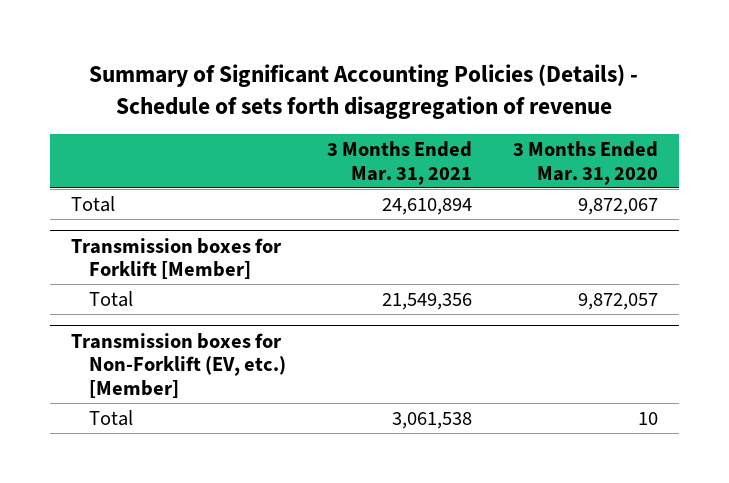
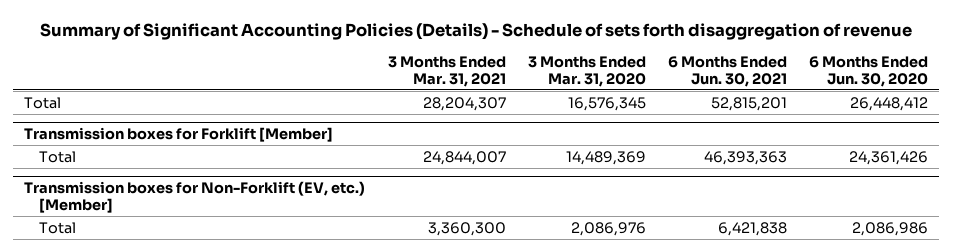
- | 3 Months Ended Mar. 31, 2021 | 3 Months Ended Mar. 31, 2020
+ | 3 Months Ended Mar. 31, 2021 | 3 Months Ended Mar. 31, 2020 | 6 Months Ended Jun. 30, 2021 | 6 Months Ended Jun. 30, 2020
- Total | 24,610,894 | 9,872,067
+ Total | 28,204,307 | 16,576,345 | 52,815,201 | 26,448,412
@ Transmission boxes for Forklift [Member]
- Total | 21,549,356 | 9,872,057
+ Total | 24,844,007 | 14,489,369 | 46,393,363 | 24,361,426
@ Transmission boxes for Non-Forklift (EV, etc.) [Member]
- Total | 3,061,538 | 10
+ Total | 3,360,300 | 2,086,976 | 6,421,838 | 2,086,986

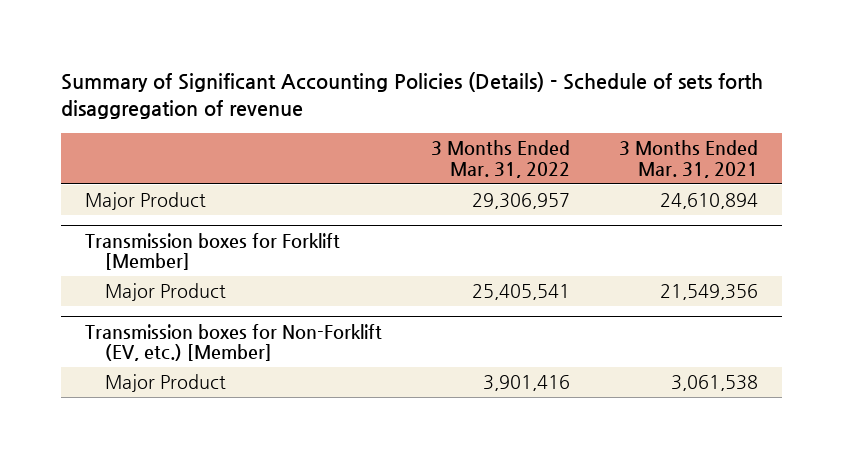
- | 3 Months Ended Mar. 31, 2021 | 3 Months Ended Mar. 31, 2020 | 6 Months Ended Jun. 30, 2021 | 6 Months Ended Jun. 30, 2020
+ | 3 Months Ended Mar. 31, 2022 | 3 Months Ended Mar. 31, 2021
- Total | 28,204,307 | 16,576,345 | 52,815,201 | 26,448,412
+ Major Product | 29,306,957 | 24,610,894
@ Transmission boxes for Forklift [Member]
- Total | 24,844,007 | 14,489,369 | 46,393,363 | 24,361,426
+ Major Product | 25,405,541 | 21,549,356
@ Transmission boxes for Non-Forklift (EV, etc.) [Member]
- Total | 3,360,300 | 2,086,976 | 6,421,838 | 2,086,986
+ Major Product | 3,901,416 | 3,061,538

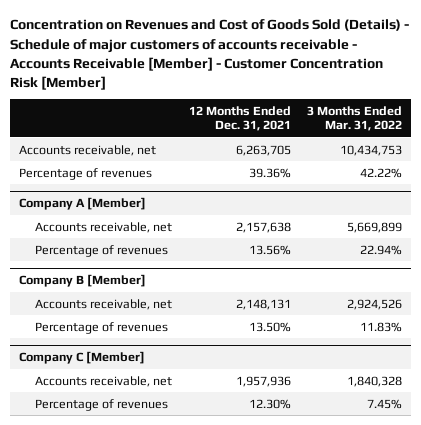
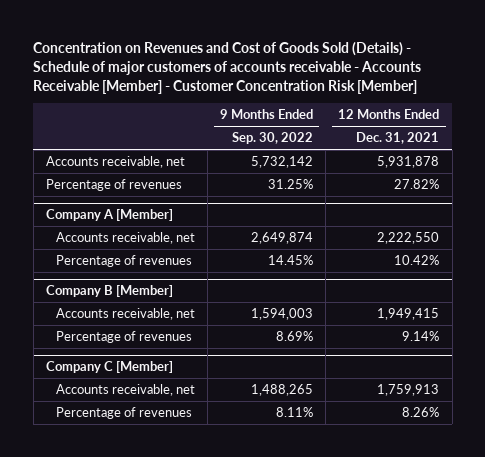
- | 12 Months Ended Dec. 31, 2021 | 3 Months Ended Mar. 31, 2022
+ | 9 Months Ended Sep. 30, 2022 | 12 Months Ended Dec. 31, 2021
- Accounts receivable, net | 6,263,705 | 10,434,753
- Percentage of revenues | 39.36% | 42.22%
+ Accounts receivable, net | 5,732,142 | 5,931,878
+ Percentage of revenues | 31.25% | 27.82%
@ Company A [Member]
- Accounts receivable, net | 2,157,638 | 5,669,899
- Percentage of revenues | 13.56% | 22.94%
+ Accounts receivable, net | 2,649,874 | 2,222,550
+ Percentage of revenues | 14.45% | 10.42%
@ Company B [Member]
- Accounts receivable, net | 2,148,131 | 2,924,526
- Percentage of revenues | 13.50% | 11.83%
+ Accounts receivable, net | 1,594,003 | 1,949,415
+ Percentage of revenues | 8.69% | 9.14%
@ Company C [Member]
- Accounts receivable, net | 1,957,936 | 1,840,328
- Percentage of revenues | 12.30% | 7.45%
+ Accounts receivable, net | 1,488,265 | 1,759,913
+ Percentage of revenues | 8.11% | 8.26%

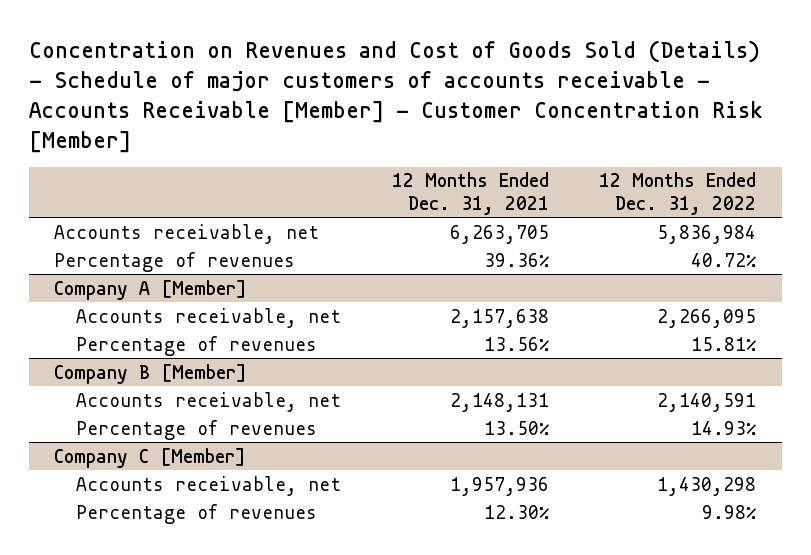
- | 9 Months Ended Sep. 30, 2022 | 12 Months Ended Dec. 31, 2021
+ | 12 Months Ended Dec. 31, 2021 | 12 Months Ended Dec. 31, 2022
- Accounts receivable, net | 5,732,142 | 5,931,878
- Percentage of revenues | 31.25% | 27.82%
+ Accounts receivable, net | 6,263,705 | 5,836,984
+ Percentage of revenues | 39.36% | 40.72%
@ Company A [Member]
- Accounts receivable, net | 2,649,874 | 2,222,550
- Percentage of revenues | 14.45% | 10.42%
+ Accounts receivable, net | 2,157,638 | 2,266,095
+ Percentage of revenues | 13.56% | 15.81%
@ Company B [Member]
- Accounts receivable, net | 1,594,003 | 1,949,415
- Percentage of revenues | 8.69% | 9.14%
+ Accounts receivable, net | 2,148,131 | 2,140,591
+ Percentage of revenues | 13.50% | 14.93%
@ Company C [Member]
- Accounts receivable, net | 1,488,265 | 1,759,913
- Percentage of revenues | 8.11% | 8.26%
+ Accounts receivable, net | 1,957,936 | 1,430,298
+ Percentage of revenues | 12.30% | 9.98%

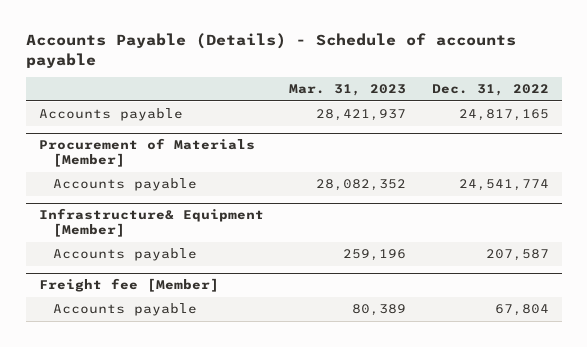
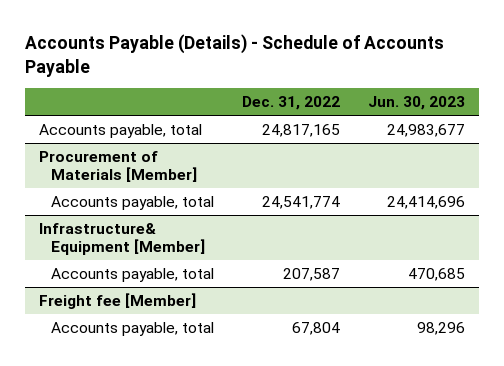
- Accounts Payable (Details) - Schedule of accounts payable
+ Accounts Payable (Details) - Schedule of Accounts Payable
- | Mar. 31, 2023 | Dec. 31, 2022
+ | Dec. 31, 2022 | Jun. 30, 2023
- Accounts payable | 28,421,937 | 24,817,165
+ Accounts payable, total | 24,817,165 | 24,983,677
@ Procurement of Materials [Member]
- Accounts payable | 28,082,352 | 24,541,774
+ Accounts payable, total | 24,541,774 | 24,414,696
@ Infrastructure& Equipment [Member]
- Accounts payable | 259,196 | 207,587
+ Accounts payable, total | 207,587 | 470,685
@ Freight fee [Member]
- Accounts payable | 80,389 | 67,804
+ Accounts payable, total | 67,804 | 98,296

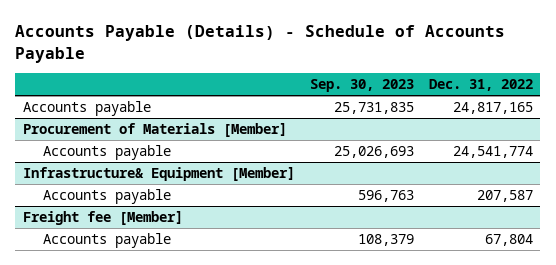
- | Dec. 31, 2022 | Jun. 30, 2023
+ | Sep. 30, 2023 | Dec. 31, 2022
- Accounts payable, total | 24,817,165 | 24,983,677
+ Accounts payable | 25,731,835 | 24,817,165
@ Procurement of Materials [Member]
- Accounts payable, total | 24,541,774 | 24,414,696
+ Accounts payable | 25,026,693 | 24,541,774
@ Infrastructure& Equipment [Member]
- Accounts payable, total | 207,587 | 470,685
+ Accounts payable | 596,763 | 207,587
@ Freight fee [Member]
- Accounts payable, total | 67,804 | 98,296
+ Accounts payable | 108,379 | 67,804

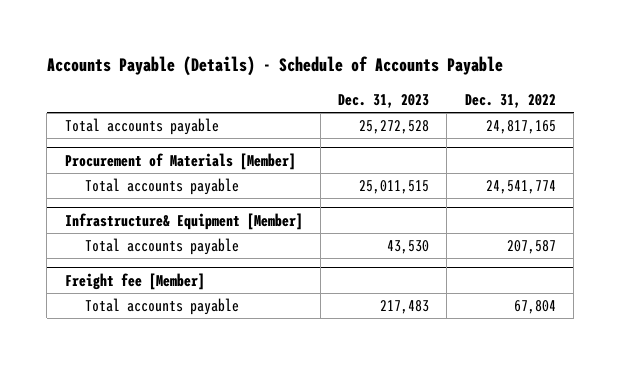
- | Sep. 30, 2023 | Dec. 31, 2022
+ | Dec. 31, 2023 | Dec. 31, 2022
- Accounts payable | 25,731,835 | 24,817,165
+ Total accounts payable | 25,272,528 | 24,817,165
@ Procurement of Materials [Member]
- Accounts payable | 25,026,693 | 24,541,774
+ Total accounts payable | 25,011,515 | 24,541,774
@ Infrastructure& Equipment [Member]
- Accounts payable | 596,763 | 207,587
+ Total accounts payable | 43,530 | 207,587
@ Freight fee [Member]
- Accounts payable | 108,379 | 67,804
+ Total accounts payable | 217,483 | 67,804

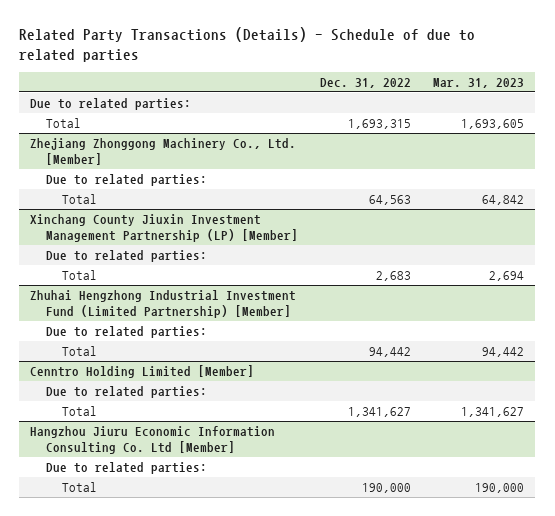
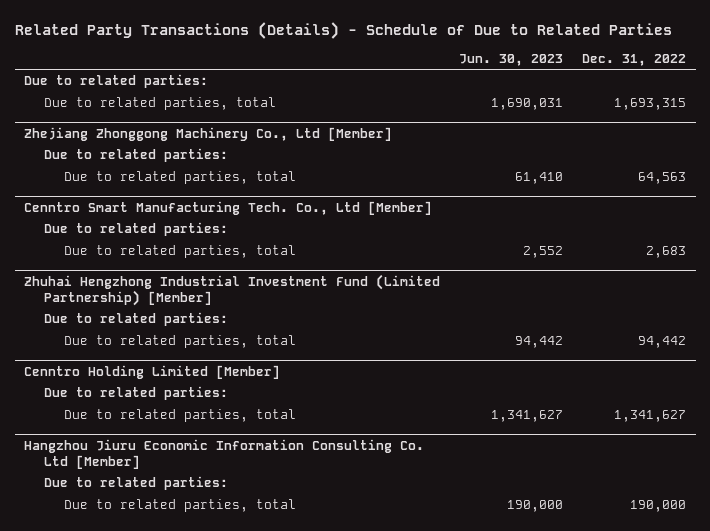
- Related Party Transactions (Details) - Schedule of due to related parties
+ Related Party Transactions (Details) - Schedule of Due to Related Parties
- | Dec. 31, 2022 | Mar. 31, 2023
+ | Jun. 30, 2023 | Dec. 31, 2022
- Total | 1,693,315 | 1,693,605
- Zhejiang Zhonggong Machinery Co., Ltd. [Member]
+ Due to related parties, total | 1,690,031 | 1,693,315
+ Zhejiang Zhonggong Machinery Co., Ltd [Member]
- Total | 64,563 | 64,842
- Xinchang County Jiuxin Investment Management Partnership (LP) [Member]
+ Due to related parties, total | 61,410 | 64,563
+ Cenntro Smart Manufacturing Tech. Co., Ltd [Member]
- Total | 2,683 | 2,694
+ Due to related parties, total | 2,552 | 2,683
@ Zhuhai Hengzhong Industrial Investment Fund (Limited Partnership) [Member]
- Total | 94,442 | 94,442
+ Due to related parties, total | 94,442 | 94,442
@ Cenntro Holding Limited [Member]
- Total | 1,341,627 | 1,341,627
+ Due to related parties, total | 1,341,627 | 1,341,627
@ Hangzhou Jiuru Economic Information Consulting Co. Ltd [Member]
- Total | 190,000 | 190,000
+ Due to related parties, total | 190,000 | 190,000

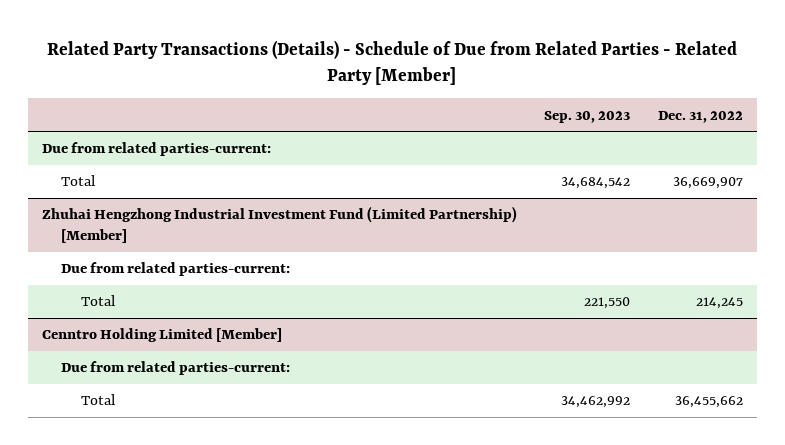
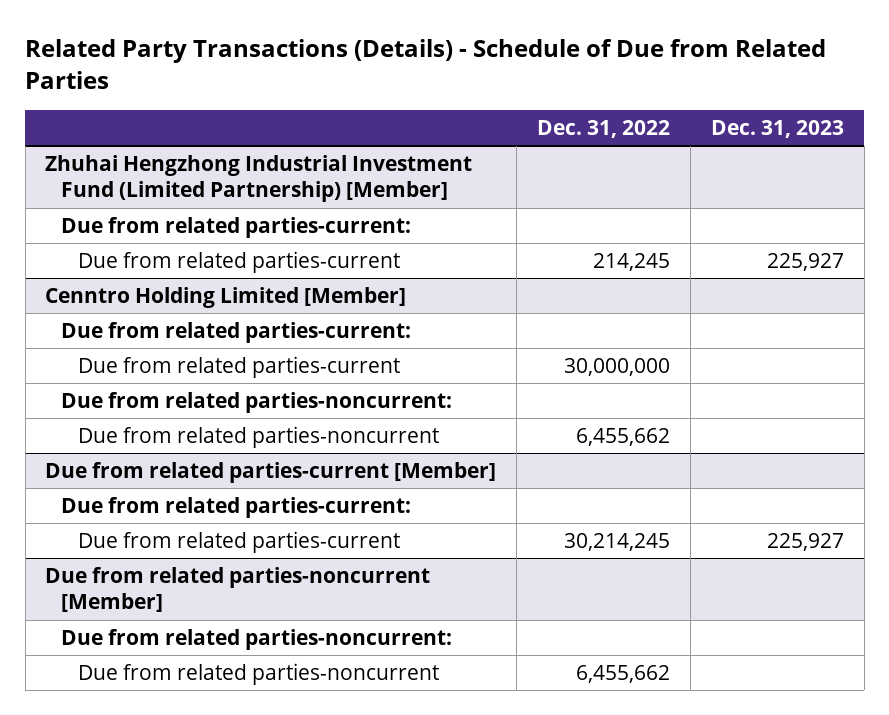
- Related Party Transactions (Details) - Schedule of Due from Related Parties - Related Party [Member]
+ Related Party Transactions (Details) - Schedule of Due from Related Parties
- | Sep. 30, 2023 | Dec. 31, 2022
+ | Dec. 31, 2022 | Dec. 31, 2023
- Due from related parties-current:
- Total | 34,684,542 | 36,669,907
@ Zhuhai Hengzhong Industrial Investment Fund (Limited Partnership) [Member]
- Total | 221,550 | 214,245
+ Due from related parties-current | 214,245 | 225,927
@ Cenntro Holding Limited [Member]
- Total | 34,462,992 | 36,455,662
+ Due from related parties-current | 30,000,000 |
+ Due from related parties-noncurrent:
+ Due from related parties-noncurrent | 6,455,662 |
+ Due from related parties-current [Member]
+ Due from related parties-current:
+ Due from related parties-current | 30,214,245 | 225,927
+ Due from related parties-noncurrent [Member]
+ Due from related parties-noncurrent:
+ Due from related parties-noncurrent | 6,455,662 |

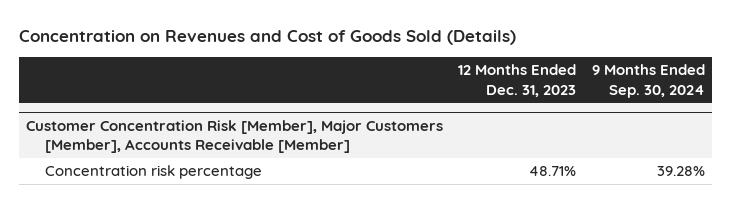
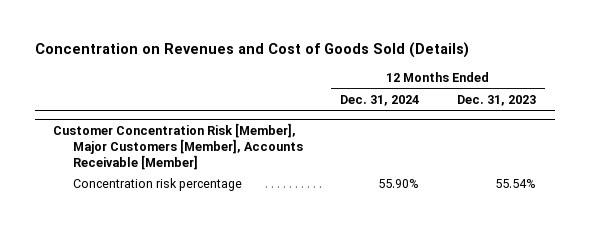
- | 12 Months Ended Dec. 31, 2023 | 9 Months Ended Sep. 30, 2024
+ | 12 Months Ended Dec. 31, 2024 | 12 Months Ended Dec. 31, 2023
@ Customer Concentration Risk [Member], Major Customers [Member], Accounts Receivable [Member]
- Concentration risk percentage | 48.71% | 39.28%
+ Concentration risk percentage | 55.90% | 55.54%

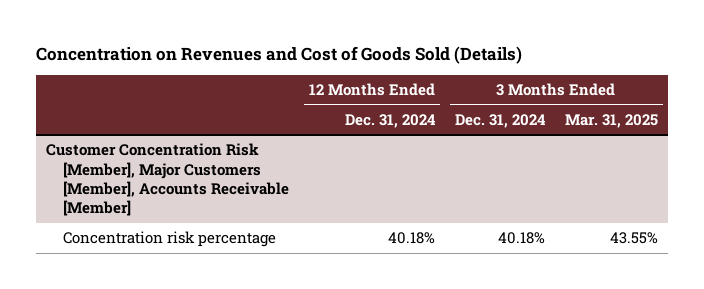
- | 12 Months Ended Dec. 31, 2024 | 12 Months Ended Dec. 31, 2023
+ | 12 Months Ended Dec. 31, 2024 | 3 Months Ended Dec. 31, 2024 | 3 Months Ended Mar. 31, 2025
@ Customer Concentration Risk [Member], Major Customers [Member], Accounts Receivable [Member]
- Concentration risk percentage | 55.90% | 55.54%
+ Concentration risk percentage | 40.18% | 40.18% | 43.55%

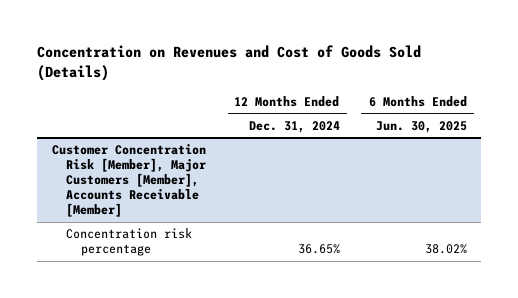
- | 12 Months Ended Dec. 31, 2024 | 3 Months Ended Dec. 31, 2024 | 3 Months Ended Mar. 31, 2025
+ | 12 Months Ended Dec. 31, 2024 | 6 Months Ended Jun. 30, 2025
@ Customer Concentration Risk [Member], Major Customers [Member], Accounts Receivable [Member]
- Concentration risk percentage | 40.18% | 40.18% | 43.55%
+ Concentration risk percentage | 36.65% | 38.02%

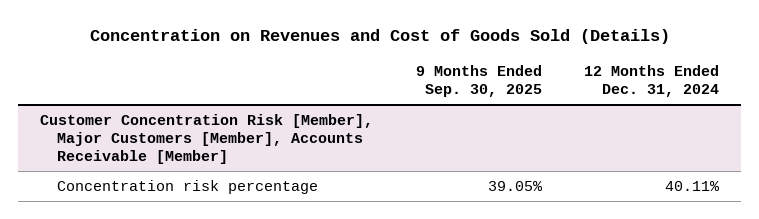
- | 12 Months Ended Dec. 31, 2024 | 6 Months Ended Jun. 30, 2025
+ | 9 Months Ended Sep. 30, 2025 | 12 Months Ended Dec. 31, 2024
@ Customer Concentration Risk [Member], Major Customers [Member], Accounts Receivable [Member]
- Concentration risk percentage | 36.65% | 38.02%
+ Concentration risk percentage | 39.05% | 40.11%

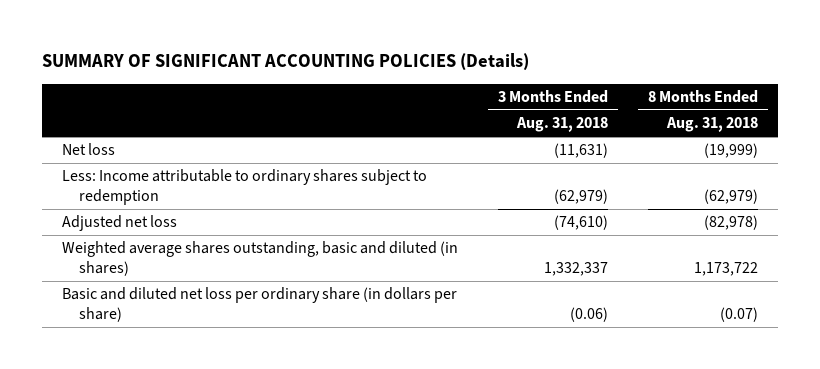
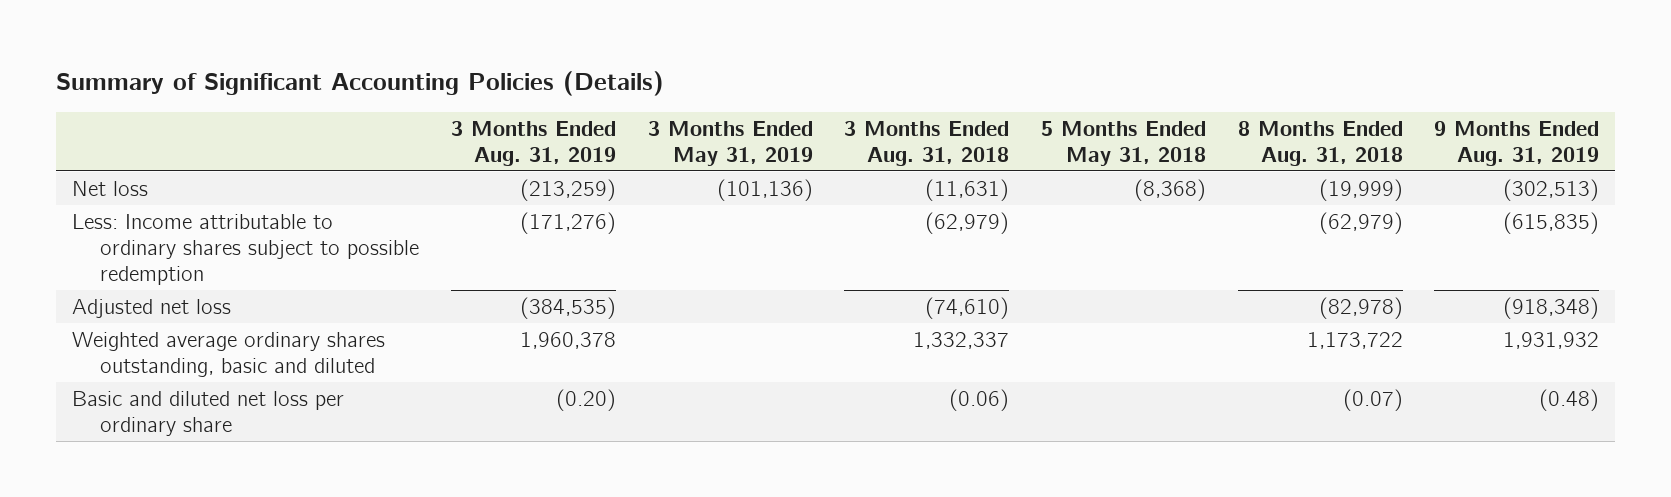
- SUMMARY OF SIGNIFICANT ACCOUNTING POLICIES (Details)
+ Summary of Significant Accounting Policies (Details)
- | 3 Months Ended Aug. 31, 2018 | 8 Months Ended Aug. 31, 2018
+ | 3 Months Ended Aug. 31, 2019 | 3 Months Ended May 31, 2019 | 3 Months Ended Aug. 31, 2018 | 5 Months Ended May 31, 2018 | 8 Months Ended Aug. 31, 2018 | 9 Months Ended Aug. 31, 2019
- Less: Income attributable to ordinary shares subject to redemption | (62,979) | (62,979)
+ Less: Income attributable to ordinary shares subject to possible redemption | (171,276) | | (62,979) | | (62,979) | (615,835)
- Weighted average shares outstanding, basic and diluted (in shares) | 1,332,337 | 1,173,722
- Basic and diluted net loss per ordinary share (in dollars per share) | (0.06) | (0.07)
+ Weighted average ordinary shares outstanding, basic and diluted | 1,960,378 | | 1,332,337 | | 1,173,722 | 1,931,932
+ Basic and diluted net loss per ordinary share | (0.20) | | (0.06) | | (0.07) | (0.48)

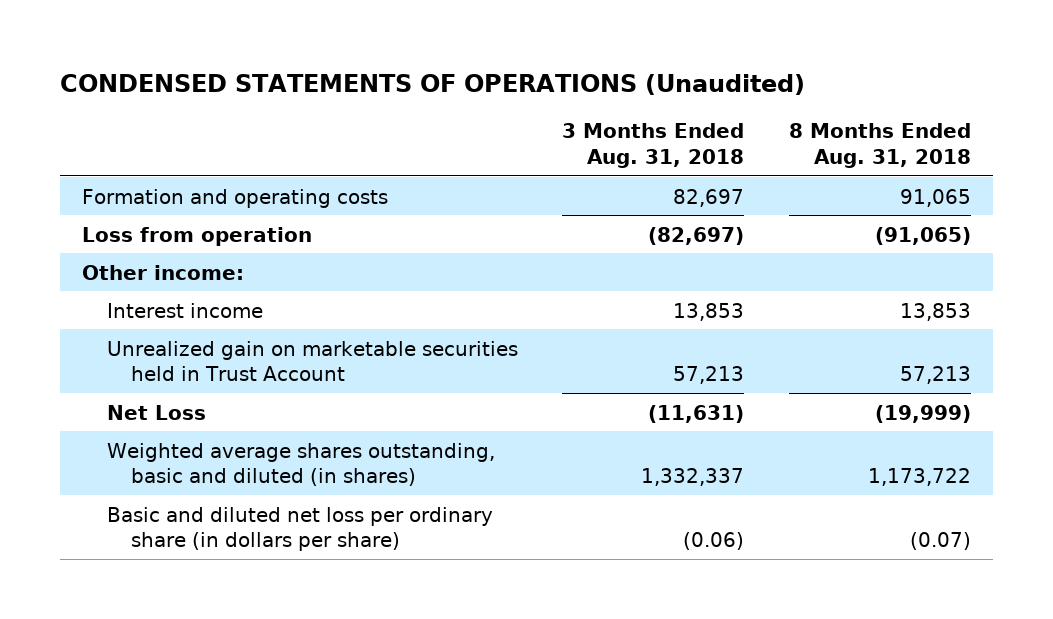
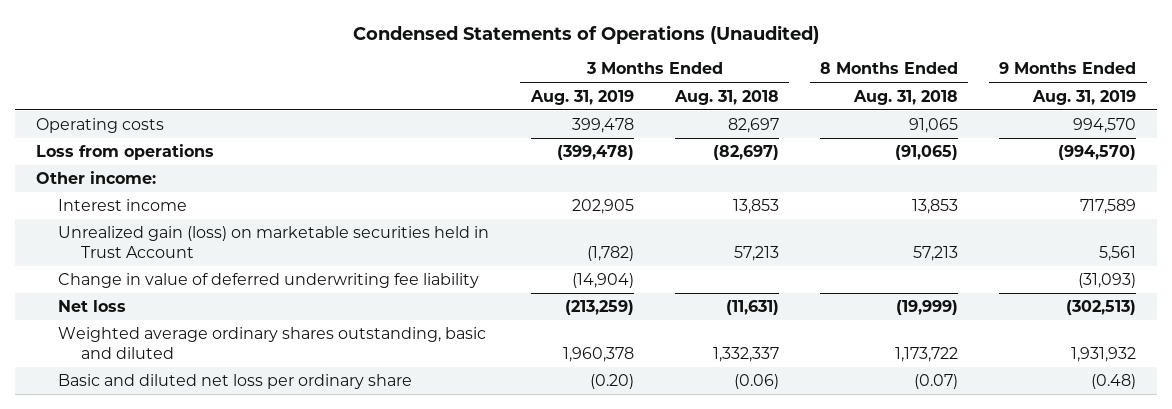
- CONDENSED STATEMENTS OF OPERATIONS (Unaudited)
+ Condensed Statements of Operations (Unaudited)
- | 3 Months Ended Aug. 31, 2018 | 8 Months Ended Aug. 31, 2018
+ | 3 Months Ended Aug. 31, 2019 | 3 Months Ended Aug. 31, 2018 | 8 Months Ended Aug. 31, 2018 | 9 Months Ended Aug. 31, 2019
- Formation and operating costs | 82,697 | 91,065
- Loss from operation | (82,697) | (91,065)
+ Operating costs | 399,478 | 82,697 | 91,065 | 994,570
+ Loss from operations | (399,478) | (82,697) | (91,065) | (994,570)
- Unrealized gain on marketable securities held in Trust Account | 57,213 | 57,213
- Net Loss | (11,631) | (19,999)
- Weighted average shares outstanding, basic and diluted (in shares) | 1,332,337 | 1,173,722
- Basic and diluted net loss per ordinary share (in dollars per share) | (0.06) | (0.07)
+ Unrealized gain (loss) on marketable securities held in Trust Account | (1,782) | 57,213 | 57,213 | 5,561
+ Change in value of deferred underwriting fee liability | (14,904) | | | (31,093)
+ Net loss | (213,259) | (11,631) | (19,999) | (302,513)
+ Weighted average ordinary shares outstanding, basic and diluted | 1,960,378 | 1,332,337 | 1,173,722 | 1,931,932
+ Basic and diluted net loss per ordinary share | (0.20) | (0.06) | (0.07) | (0.48)

